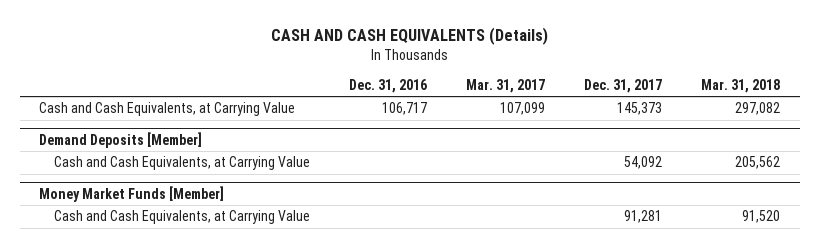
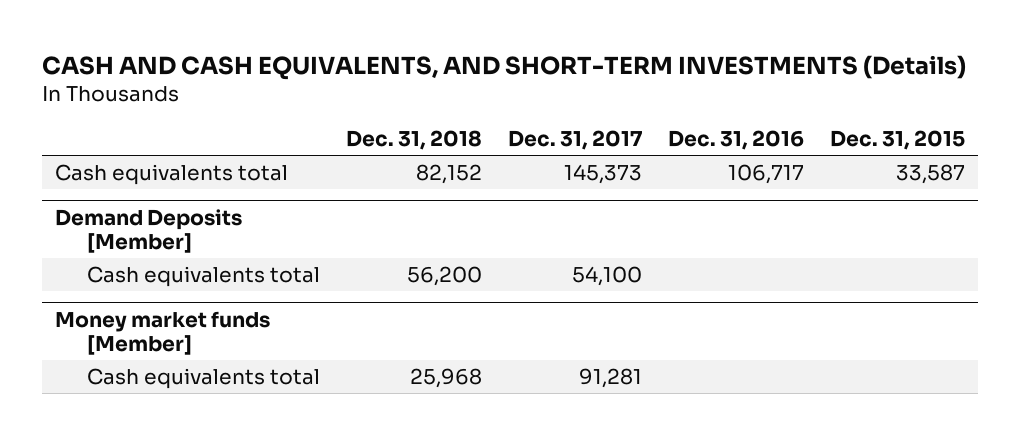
- CASH AND CASH EQUIVALENTS (Details)
+ CASH AND CASH EQUIVALENTS, AND SHORT-TERM INVESTMENTS (Details)
- | Dec. 31, 2016 | Mar. 31, 2017 | Dec. 31, 2017 | Mar. 31, 2018
+ | Dec. 31, 2018 | Dec. 31, 2017 | Dec. 31, 2016 | Dec. 31, 2015
- Cash and Cash Equivalents, at Carrying Value | 106,717 | 107,099 | 145,373 | 297,082
+ Cash equivalents total | 82,152 | 145,373 | 106,717 | 33,587
@ Demand Deposits [Member]
- Cash and Cash Equivalents, at Carrying Value | | | 54,092 | 205,562
- Money Market Funds [Member]
- Cash and Cash Equivalents, at Carrying Value | | | 91,281 | 91,520
@ Demand Deposits [Member]
+ Cash equivalents total | 56,200 | 54,100 | |
+ Money market funds [Member]
+ Cash equivalents total | 25,968 | 91,281 | |

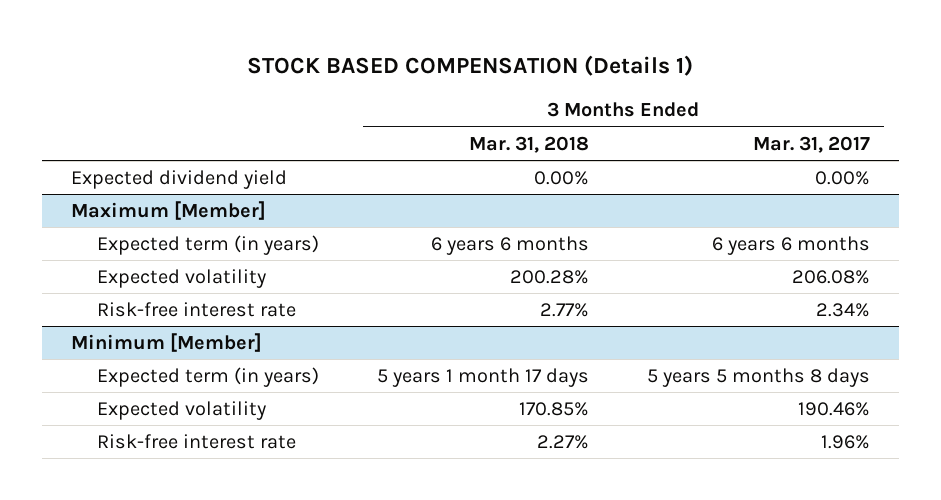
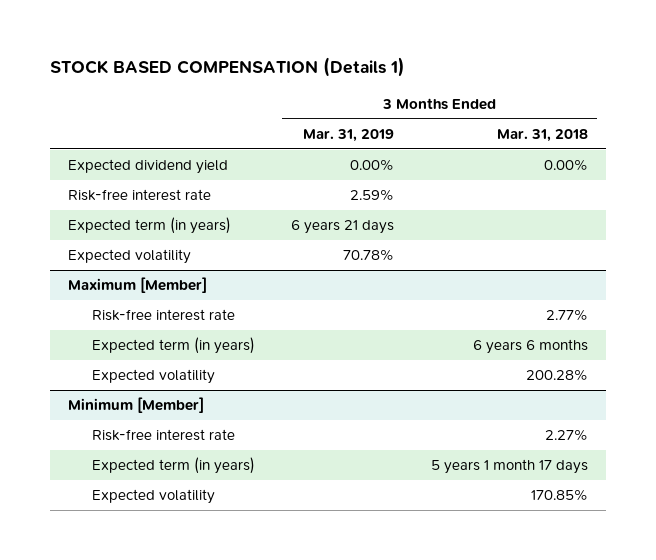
- | 3 Months Ended Mar. 31, 2018 | 3 Months Ended Mar. 31, 2017
+ | 3 Months Ended Mar. 31, 2019 | 3 Months Ended Mar. 31, 2018
+ Risk-free interest rate | 2.59% |
+ Expected term (in years) | 6 years 21 days |
+ Expected volatility | 70.78% |
@ Maximum [Member]
moved up: Risk-free interest rate | | 2.77%
@ Minimum [Member]
moved up: Risk-free interest rate | | 2.27%

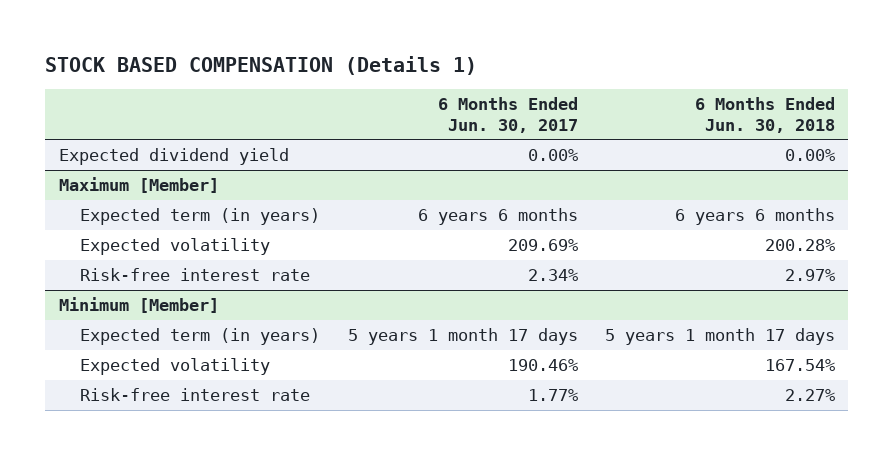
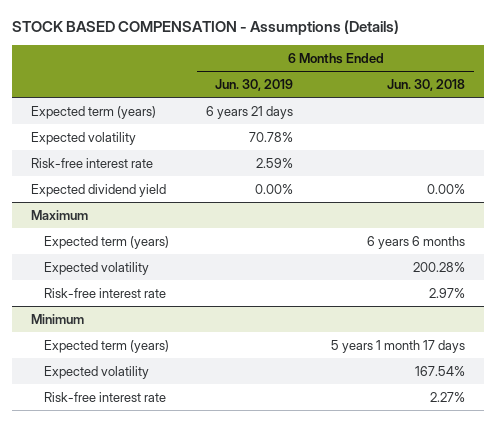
- STOCK BASED COMPENSATION (Details 1)
+ STOCK BASED COMPENSATION - Assumptions (Details)
- | 6 Months Ended Jun. 30, 2017 | 6 Months Ended Jun. 30, 2018
+ | 6 Months Ended Jun. 30, 2019 | 6 Months Ended Jun. 30, 2018
+ Expected term (years) | 6 years 21 days |
+ Expected volatility | 70.78% |
+ Risk-free interest rate | 2.59% |
- Maximum [Member]
- Expected term (in years) | 6 years 6 months | 6 years 6 months
+ Maximum
+ Expected term (years) | | 6 years 6 months
- Minimum [Member]
- Expected term (in years) | 5 years 1 month 17 days | 5 years 1 month 17 days
+ Minimum
+ Expected term (years) | | 5 years 1 month 17 days

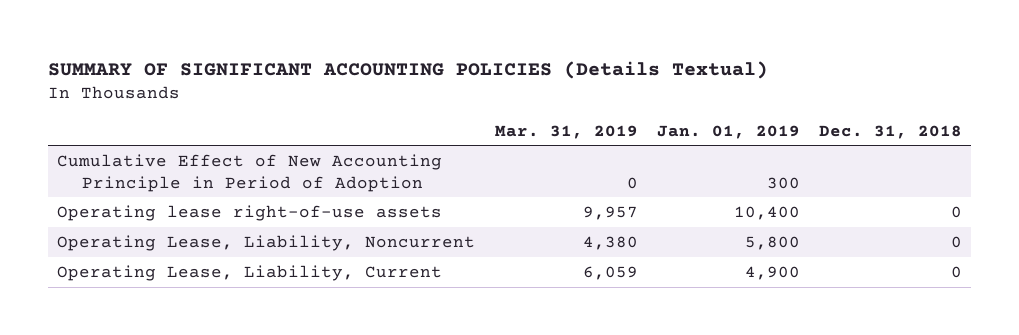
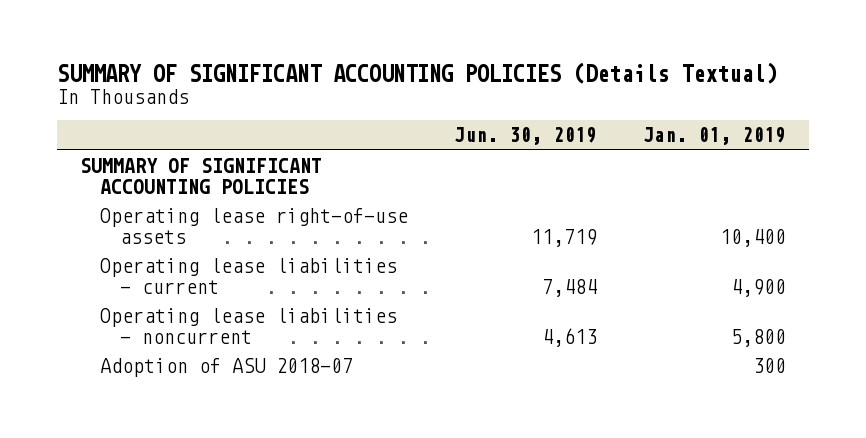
- | Mar. 31, 2019 | Jan. 01, 2019 | Dec. 31, 2018
+ | Jun. 30, 2019 | Jan. 01, 2019
- Cumulative Effect of New Accounting Principle in Period of Adoption | 0 | 300 |
+ SUMMARY OF SIGNIFICANT ACCOUNTING POLICIES
- Operating Lease, Liability, Noncurrent | 4,380 | 5,800 | 0
- Operating Lease, Liability, Current | 6,059 | 4,900 | 0
+ Operating lease liabilities - current | 7,484 | 4,900
+ Operating lease liabilities - noncurrent | 4,613 | 5,800
+ Adoption of ASU 2018-07 | | 300

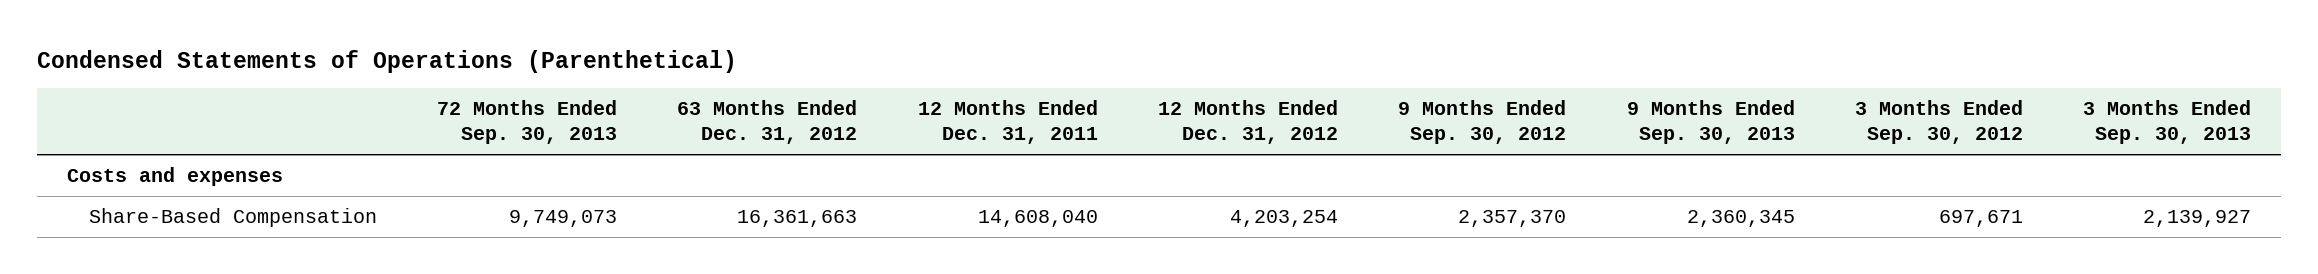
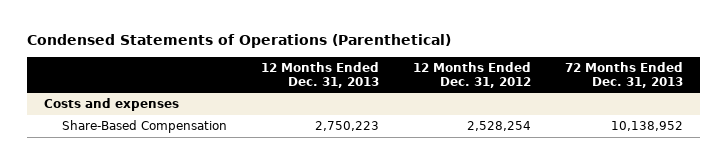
- | 72 Months Ended Sep. 30, 2013 | 63 Months Ended Dec. 31, 2012 | 12 Months Ended Dec. 31, 2011 | 12 Months Ended Dec. 31, 2012 | 9 Months Ended Sep. 30, 2012 | 9 Months Ended Sep. 30, 2013 | 3 Months Ended Sep. 30, 2012 | 3 Months Ended Sep. 30, 2013
+ | 12 Months Ended Dec. 31, 2013 | 12 Months Ended Dec. 31, 2012 | 72 Months Ended Dec. 31, 2013
- Share-Based Compensation | 9,749,073 | 16,361,663 | 14,608,040 | 4,203,254 | 2,357,370 | 2,360,345 | 697,671 | 2,139,927
+ Share-Based Compensation | 2,750,223 | 2,528,254 | 10,138,952

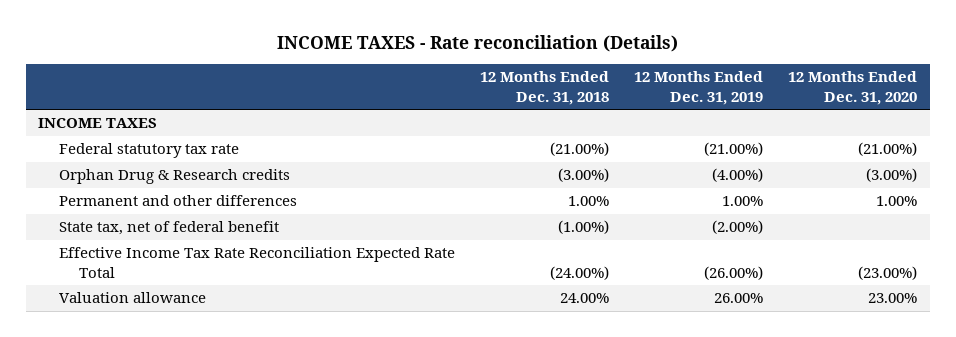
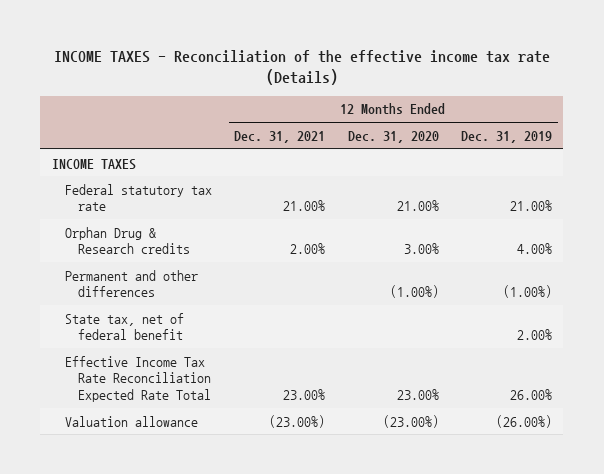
- INCOME TAXES - Rate reconciliation (Details)
+ INCOME TAXES - Reconciliation of the effective income tax rate (Details)
- | 12 Months Ended Dec. 31, 2018 | 12 Months Ended Dec. 31, 2019 | 12 Months Ended Dec. 31, 2020
+ | 12 Months Ended Dec. 31, 2021 | 12 Months Ended Dec. 31, 2020 | 12 Months Ended Dec. 31, 2019
- Federal statutory tax rate | (21.00%) | (21.00%) | (21.00%)
- Orphan Drug & Research credits | (3.00%) | (4.00%) | (3.00%)
- Permanent and other differences | 1.00% | 1.00% | 1.00%
- State tax, net of federal benefit | (1.00%) | (2.00%) |
- Effective Income Tax Rate Reconciliation Expected Rate Total | (24.00%) | (26.00%) | (23.00%)
- Valuation allowance | 24.00% | 26.00% | 23.00%
+ Federal statutory tax rate | 21.00% | 21.00% | 21.00%
+ Orphan Drug & Research credits | 2.00% | 3.00% | 4.00%
+ Permanent and other differences | | (1.00%) | (1.00%)
+ State tax, net of federal benefit | | | 2.00%
+ Effective Income Tax Rate Reconciliation Expected Rate Total | 23.00% | 23.00% | 26.00%
+ Valuation allowance | (23.00%) | (23.00%) | (26.00%)

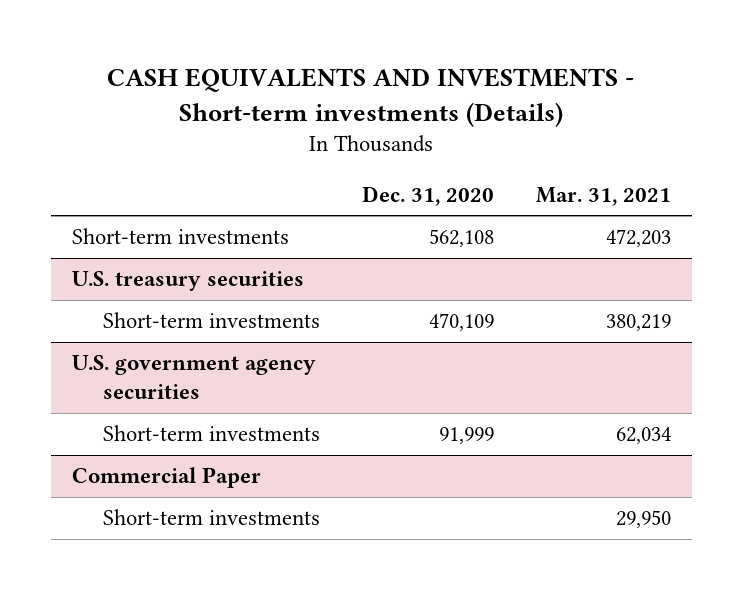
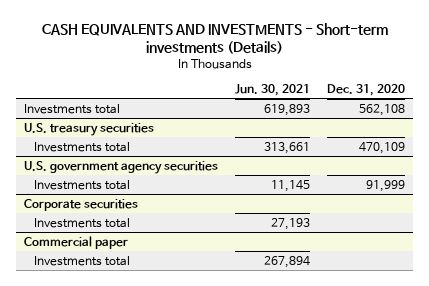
- | Dec. 31, 2020 | Mar. 31, 2021
+ | Jun. 30, 2021 | Dec. 31, 2020
- Short-term investments | 562,108 | 472,203
+ Investments total | 619,893 | 562,108
@ U.S. treasury securities
- Short-term investments | 470,109 | 380,219
+ Investments total | 313,661 | 470,109
@ U.S. government agency securities
- Short-term investments | 91,999 | 62,034
- Commercial Paper
- Short-term investments | | 29,950
@ U.S. government agency securities
+ Investments total | 11,145 | 91,999
+ Corporate securities
+ Investments total | 27,193 |
+ Commercial paper
+ Investments total | 267,894 |

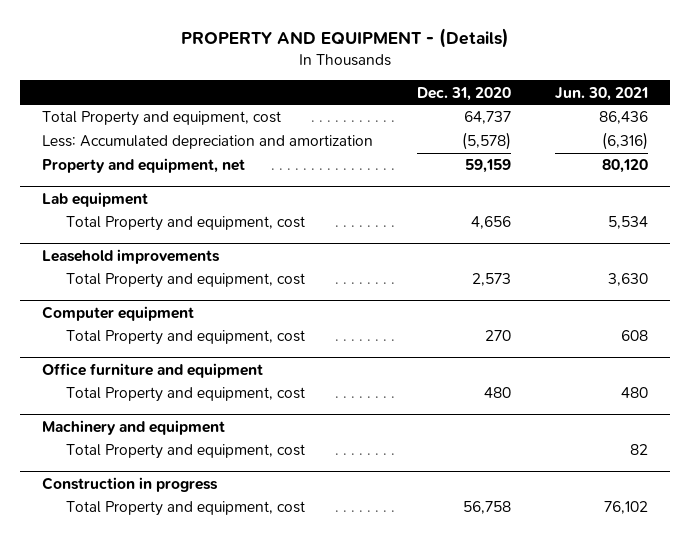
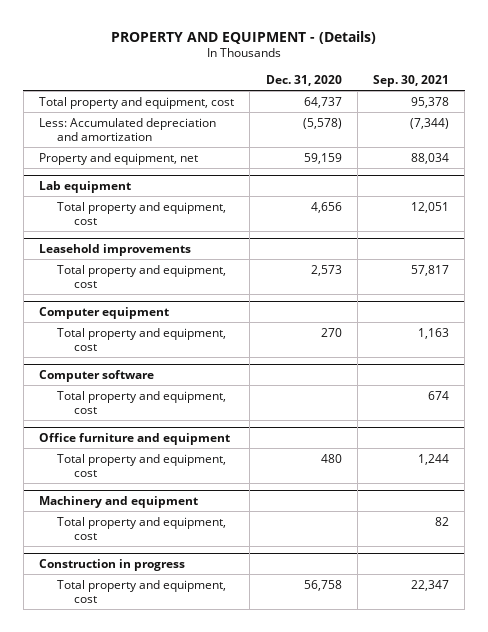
- | Dec. 31, 2020 | Jun. 30, 2021
+ | Dec. 31, 2020 | Sep. 30, 2021
- Total Property and equipment, cost | 64,737 | 86,436
+ Total property and equipment, cost | 64,737 | 95,378
@ Lab equipment
- Total Property and equipment, cost | 4,656 | 5,534
+ Total property and equipment, cost | 4,656 | 12,051
@ Leasehold improvements
- Total Property and equipment, cost | 2,573 | 3,630
+ Total property and equipment, cost | 2,573 | 57,817
@ Computer equipment
- Total Property and equipment, cost | 270 | 608
+ Total property and equipment, cost | 270 | 1,163
+ Computer software
+ Total property and equipment, cost | | 674
@ Office furniture and equipment
- Total Property and equipment, cost | 480 | 480
+ Total property and equipment, cost | 480 | 1,244
@ Machinery and equipment
- Total Property and equipment, cost | | 82
+ Total property and equipment, cost | | 82
@ Construction in progress
- Total Property and equipment, cost | 56,758 | 76,102
+ Total property and equipment, cost | 56,758 | 22,347

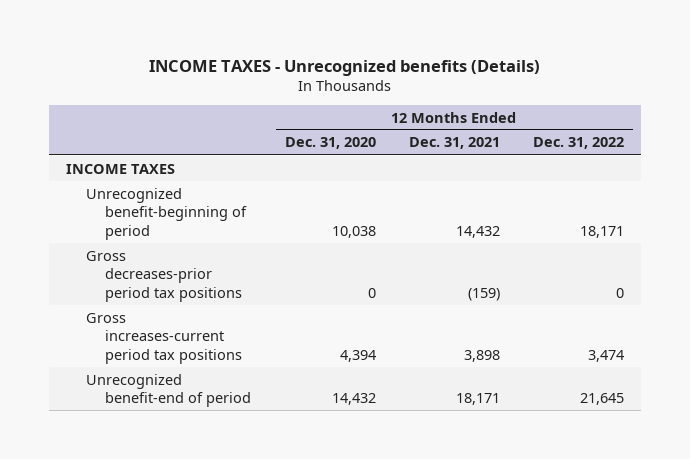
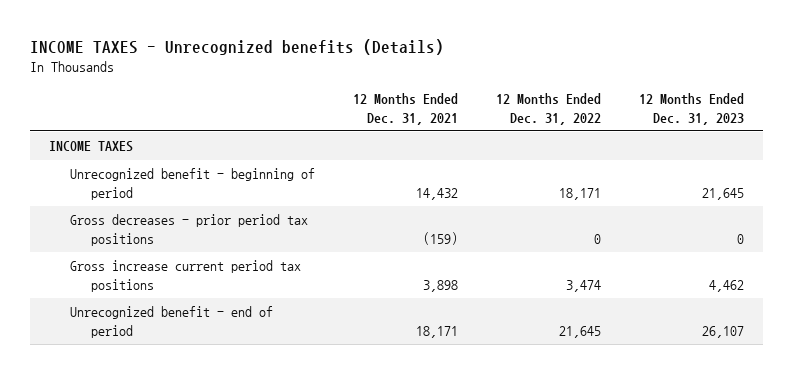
- | 12 Months Ended Dec. 31, 2020 | 12 Months Ended Dec. 31, 2021 | 12 Months Ended Dec. 31, 2022
+ | 12 Months Ended Dec. 31, 2021 | 12 Months Ended Dec. 31, 2022 | 12 Months Ended Dec. 31, 2023
- Unrecognized benefit-beginning of period | 10,038 | 14,432 | 18,171
- Gross decreases-prior period tax positions | 0 | (159) | 0
- Gross increases-current period tax positions | 4,394 | 3,898 | 3,474
- Unrecognized benefit-end of period | 14,432 | 18,171 | 21,645
+ Unrecognized benefit - beginning of period | 14,432 | 18,171 | 21,645
+ Gross decreases - prior period tax positions | (159) | 0 | 0
+ Gross increase current period tax positions | 3,898 | 3,474 | 4,462
+ Unrecognized benefit - end of period | 18,171 | 21,645 | 26,107

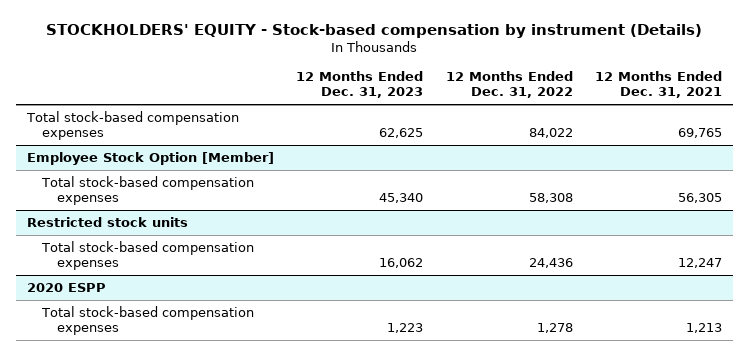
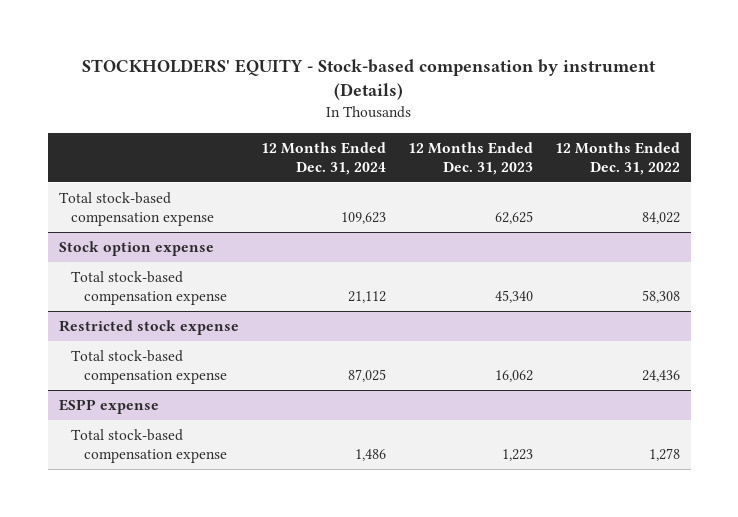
- | 12 Months Ended Dec. 31, 2023 | 12 Months Ended Dec. 31, 2022 | 12 Months Ended Dec. 31, 2021
+ | 12 Months Ended Dec. 31, 2024 | 12 Months Ended Dec. 31, 2023 | 12 Months Ended Dec. 31, 2022
- Total stock-based compensation expenses | 62,625 | 84,022 | 69,765
- Employee Stock Option [Member]
- Total stock-based compensation expenses | 45,340 | 58,308 | 56,305
- Restricted stock units
- Total stock-based compensation expenses | 16,062 | 24,436 | 12,247
- 2020 ESPP
- Total stock-based compensation expenses | 1,223 | 1,278 | 1,213
+ Total stock-based compensation expense | 109,623 | 62,625 | 84,022
+ Stock option expense
+ Total stock-based compensation expense | 21,112 | 45,340 | 58,308
+ Restricted stock expense
+ Total stock-based compensation expense | 87,025 | 16,062 | 24,436
+ ESPP expense
+ Total stock-based compensation expense | 1,486 | 1,223 | 1,278

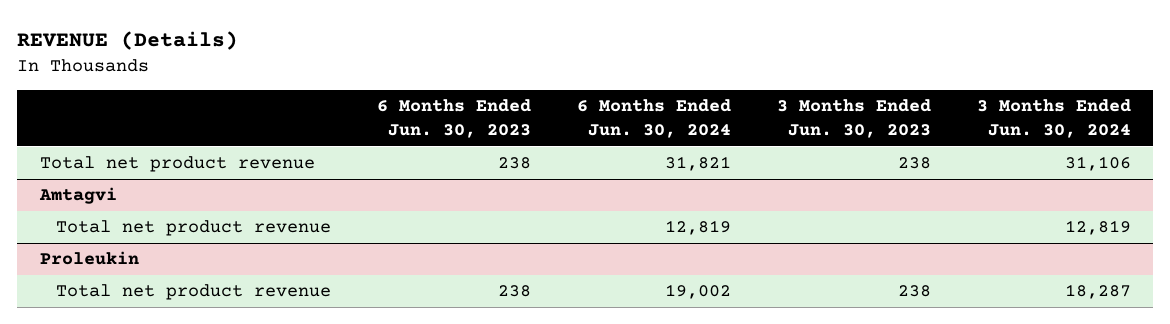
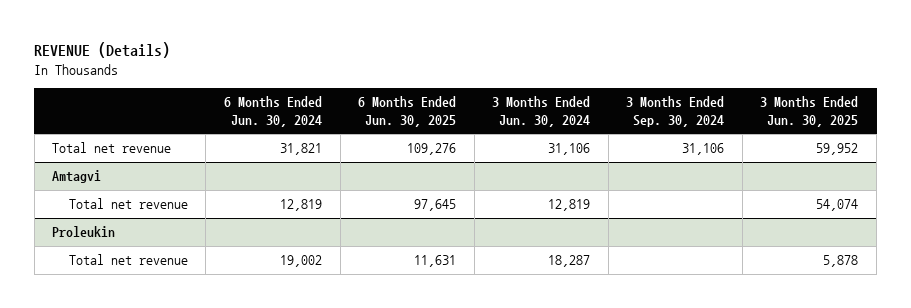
- | 6 Months Ended Jun. 30, 2023 | 6 Months Ended Jun. 30, 2024 | 3 Months Ended Jun. 30, 2023 | 3 Months Ended Jun. 30, 2024
+ | 6 Months Ended Jun. 30, 2024 | 6 Months Ended Jun. 30, 2025 | 3 Months Ended Jun. 30, 2024 | 3 Months Ended Sep. 30, 2024 | 3 Months Ended Jun. 30, 2025
- Total net product revenue | 238 | 31,821 | 238 | 31,106
+ Total net revenue | 31,821 | 109,276 | 31,106 | 31,106 | 59,952
@ Amtagvi
- Total net product revenue | | 12,819 | | 12,819
+ Total net revenue | 12,819 | 97,645 | 12,819 | | 54,074
@ Proleukin
- Total net product revenue | 238 | 19,002 | 238 | 18,287
+ Total net revenue | 19,002 | 11,631 | 18,287 | | 5,878

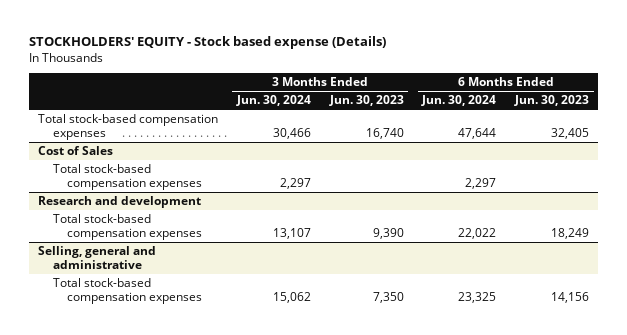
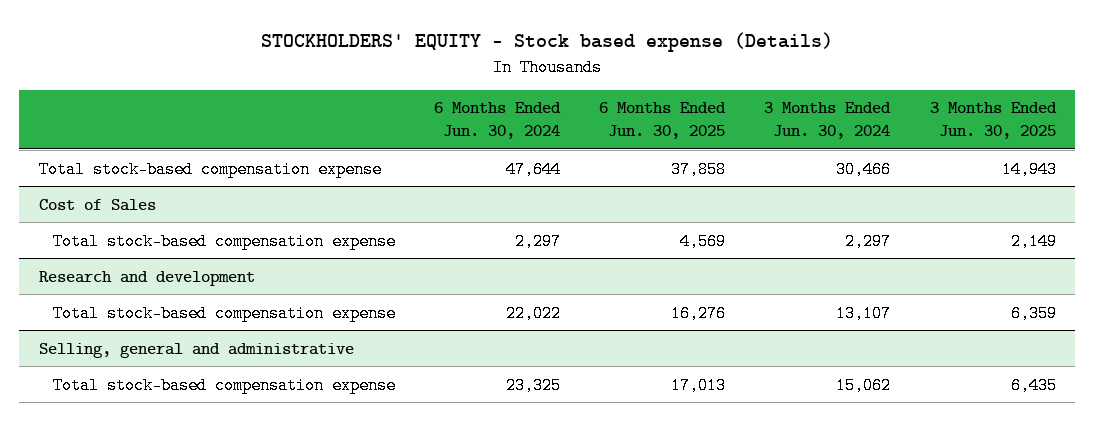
- | 3 Months Ended Jun. 30, 2024 | 3 Months Ended Jun. 30, 2023 | 6 Months Ended Jun. 30, 2024 | 6 Months Ended Jun. 30, 2023
+ | 6 Months Ended Jun. 30, 2024 | 6 Months Ended Jun. 30, 2025 | 3 Months Ended Jun. 30, 2024 | 3 Months Ended Jun. 30, 2025
- Total stock-based compensation expenses | 30,466 | 16,740 | 47,644 | 32,405
+ Total stock-based compensation expense | 47,644 | 37,858 | 30,466 | 14,943
@ Cost of Sales
- Total stock-based compensation expenses | 2,297 | | 2,297 |
+ Total stock-based compensation expense | 2,297 | 4,569 | 2,297 | 2,149
@ Research and development
- Total stock-based compensation expenses | 13,107 | 9,390 | 22,022 | 18,249
+ Total stock-based compensation expense | 22,022 | 16,276 | 13,107 | 6,359
@ Selling, general and administrative
- Total stock-based compensation expenses | 15,062 | 7,350 | 23,325 | 14,156
+ Total stock-based compensation expense | 23,325 | 17,013 | 15,062 | 6,435

